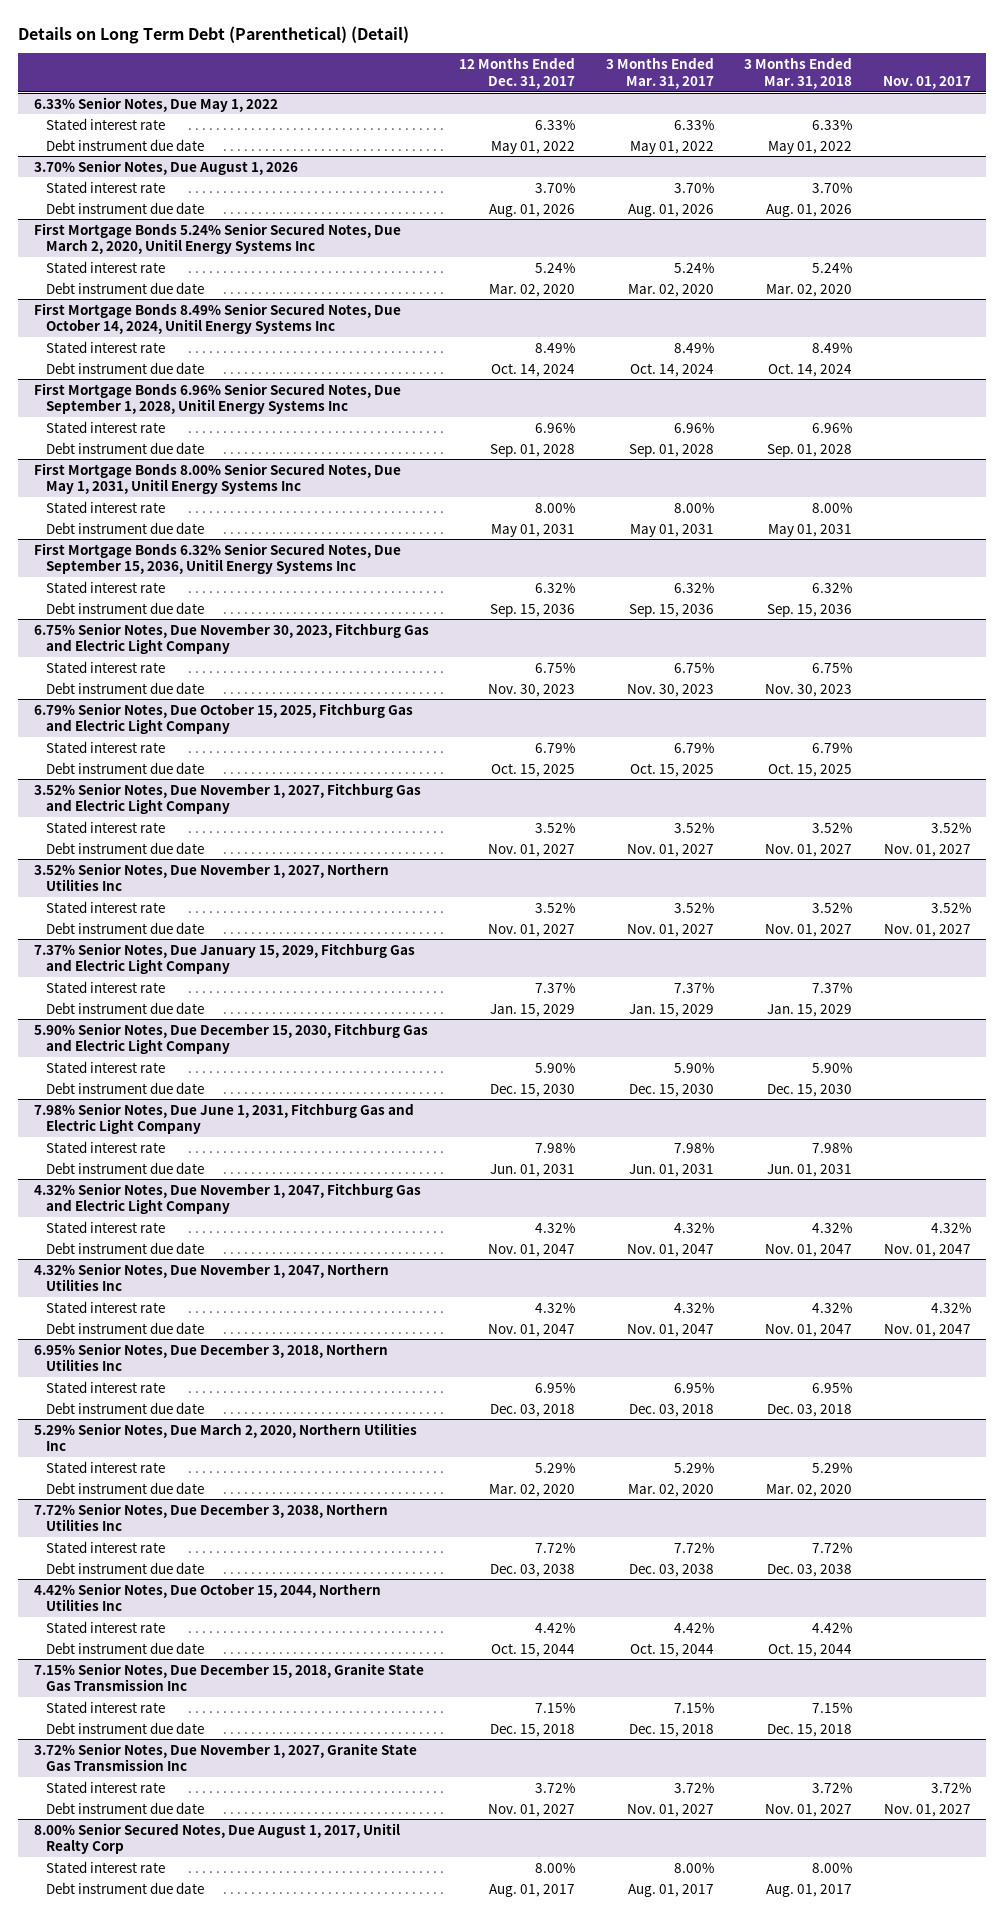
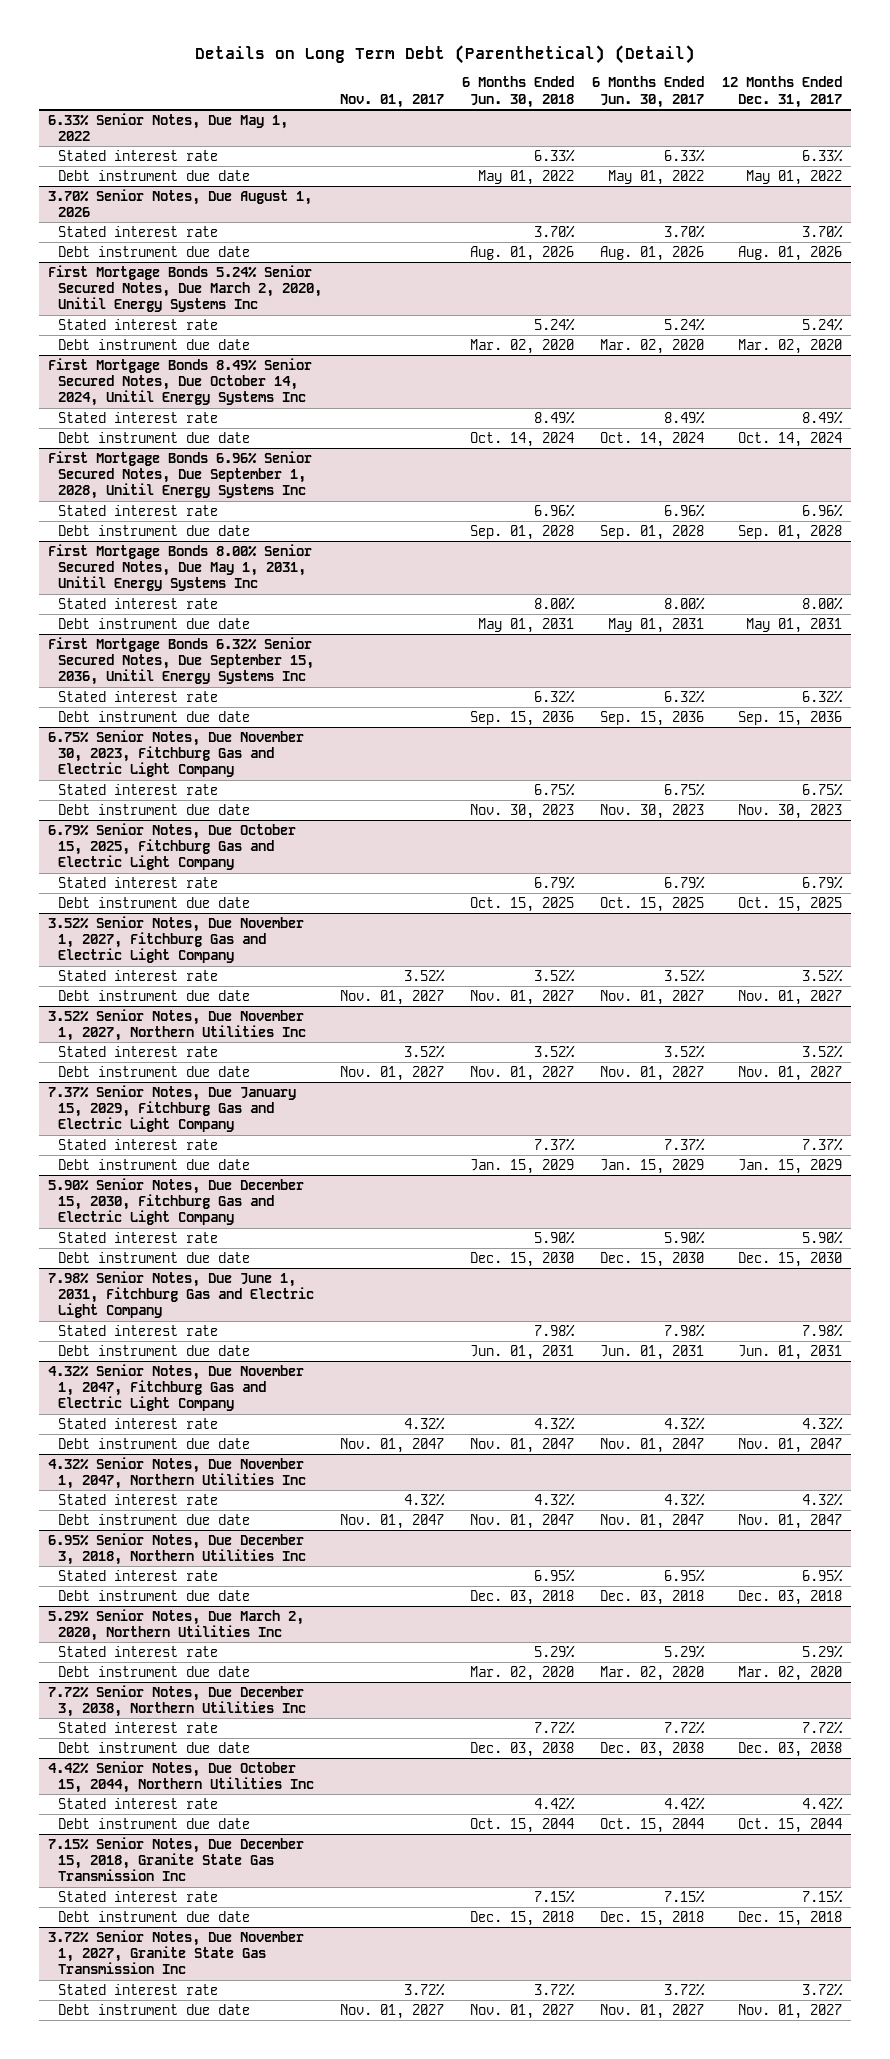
- | 12 Months Ended Dec. 31, 2017 | 3 Months Ended Mar. 31, 2017 | 3 Months Ended Mar. 31, 2018 | Nov. 01, 2017
+ | Nov. 01, 2017 | 6 Months Ended Jun. 30, 2018 | 6 Months Ended Jun. 30, 2017 | 12 Months Ended Dec. 31, 2017
- 8.00% Senior Secured Notes, Due August 1, 2017, Unitil Realty Corp
- Stated interest rate | 8.00% | 8.00% | 8.00% |
- Debt instrument due date | Aug. 01, 2017 | Aug. 01, 2017 | Aug. 01, 2017 |

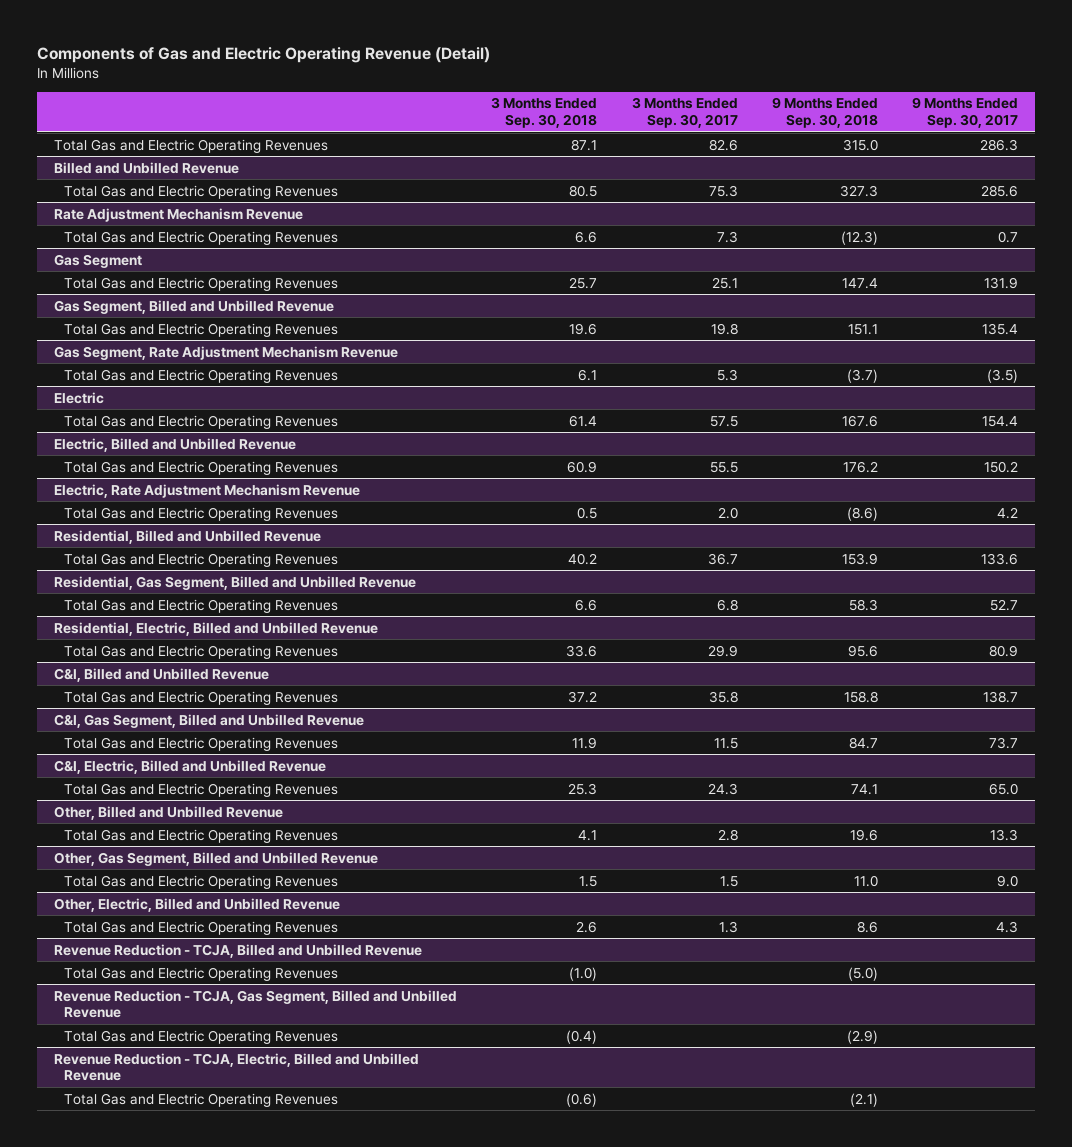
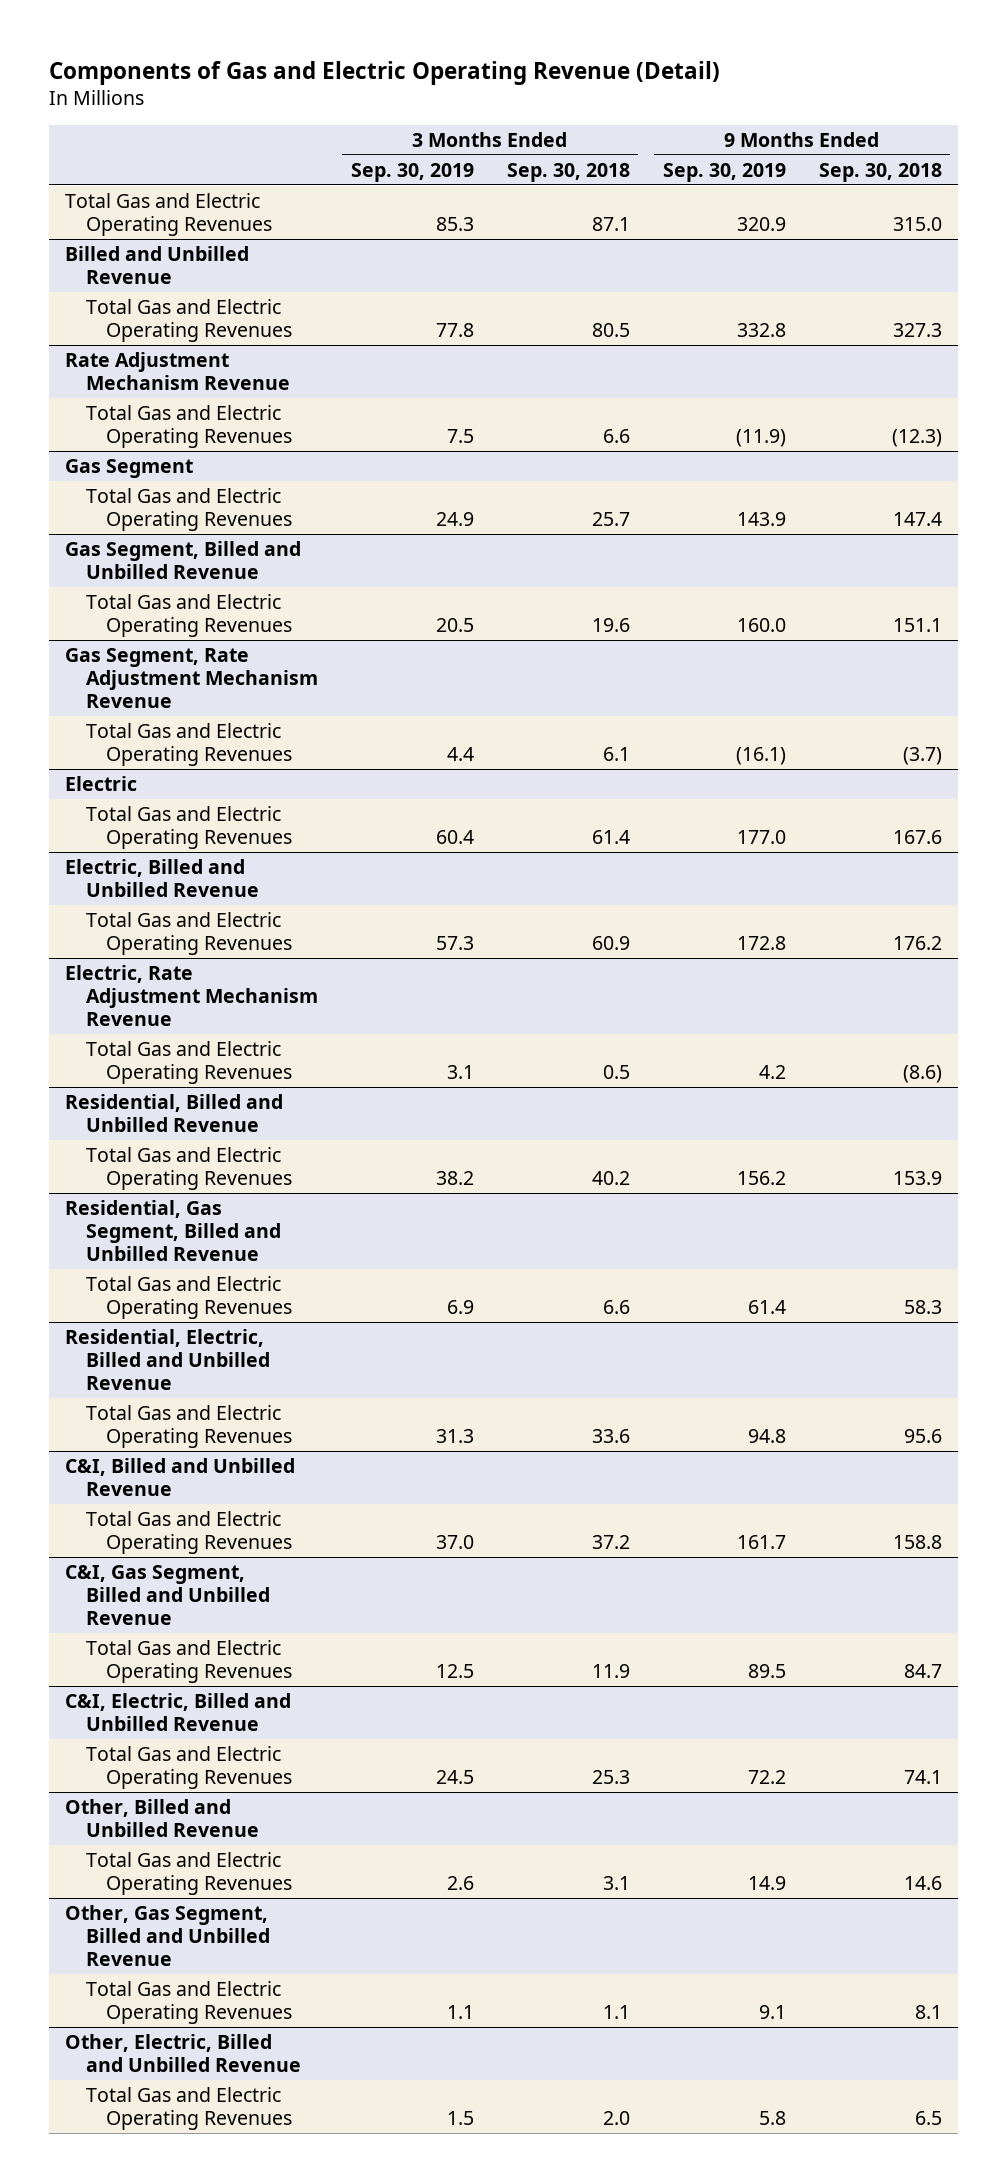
- | 3 Months Ended Sep. 30, 2018 | 3 Months Ended Sep. 30, 2017 | 9 Months Ended Sep. 30, 2018 | 9 Months Ended Sep. 30, 2017
+ | 3 Months Ended Sep. 30, 2019 | 3 Months Ended Sep. 30, 2018 | 9 Months Ended Sep. 30, 2019 | 9 Months Ended Sep. 30, 2018
@ Other, Billed and Unbilled Revenue
- Total Gas and Electric Operating Revenues | 4.1 | 2.8 | 19.6 | 13.3
+ Total Gas and Electric Operating Revenues | 2.6 | 3.1 | 14.9 | 14.6
@ Other, Gas Segment, Billed and Unbilled Revenue
- Total Gas and Electric Operating Revenues | 1.5 | 1.5 | 11.0 | 9.0
+ Total Gas and Electric Operating Revenues | 1.1 | 1.1 | 9.1 | 8.1
@ Other, Electric, Billed and Unbilled Revenue
- Total Gas and Electric Operating Revenues | 2.6 | 1.3 | 8.6 | 4.3
- Revenue Reduction - TCJA, Billed and Unbilled Revenue
- Total Gas and Electric Operating Revenues | (1.0) | | (5.0) |
- Revenue Reduction - TCJA, Gas Segment, Billed and Unbilled Revenue
- Total Gas and Electric Operating Revenues | (0.4) | | (2.9) |
- Revenue Reduction - TCJA, Electric, Billed and Unbilled Revenue
- Total Gas and Electric Operating Revenues | (0.6) | | (2.1) |
@ Other, Electric, Billed and Unbilled Revenue
+ Total Gas and Electric Operating Revenues | 1.5 | 2.0 | 5.8 | 6.5

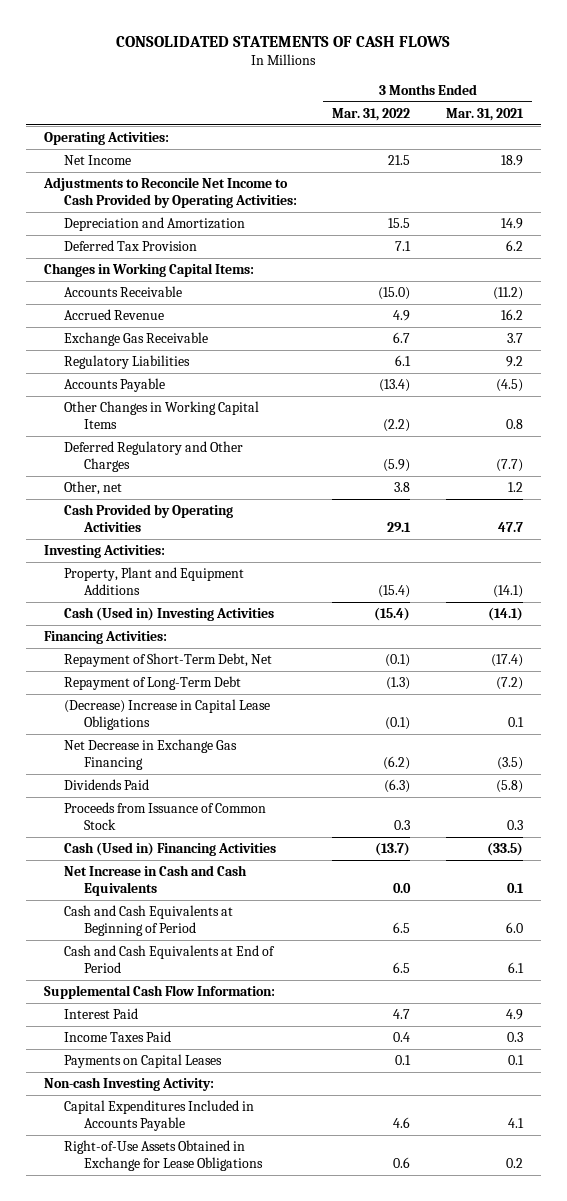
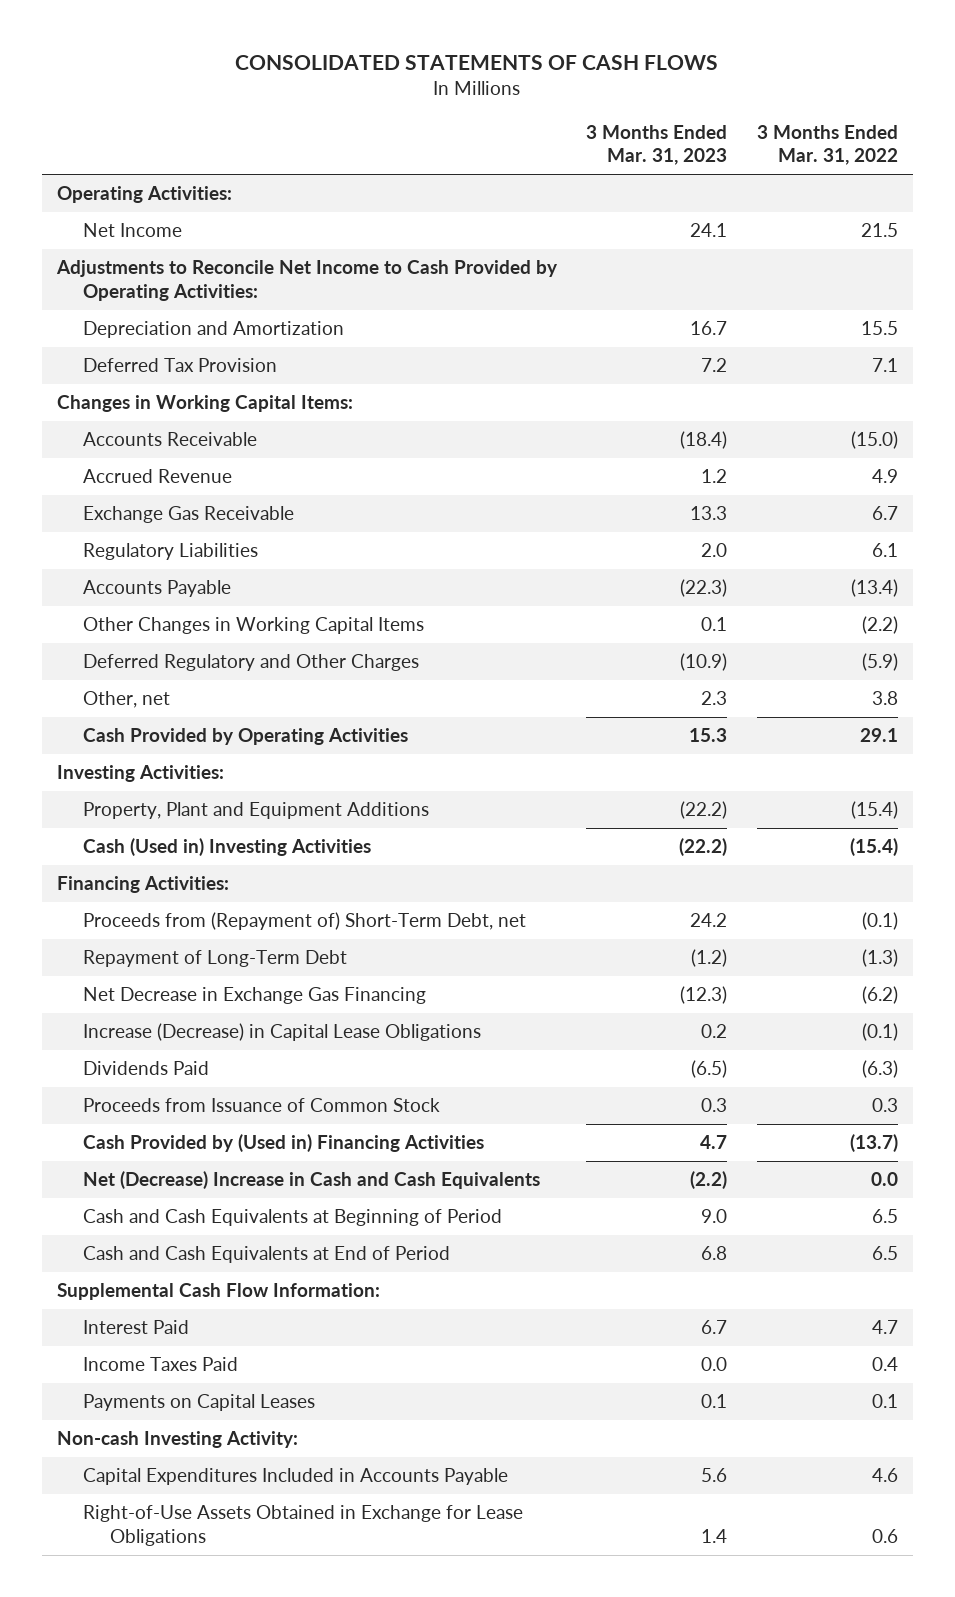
- | 3 Months Ended Mar. 31, 2022 | 3 Months Ended Mar. 31, 2021
+ | 3 Months Ended Mar. 31, 2023 | 3 Months Ended Mar. 31, 2022
- Repayment of Short-Term Debt, Net | (0.1) | (17.4)
+ Proceeds from (Repayment of) Short-Term Debt, net | 24.2 | (0.1)
- (Decrease) Increase in Capital Lease Obligations | (0.1) | 0.1
+ Increase (Decrease) in Capital Lease Obligations | 0.2 | (0.1)
- Cash (Used in) Financing Activities | (13.7) | (33.5)
- Net Increase in Cash and Cash Equivalents | 0.0 | 0.1
+ Cash Provided by (Used in) Financing Activities | 4.7 | (13.7)
+ Net (Decrease) Increase in Cash and Cash Equivalents | (2.2) | 0.0

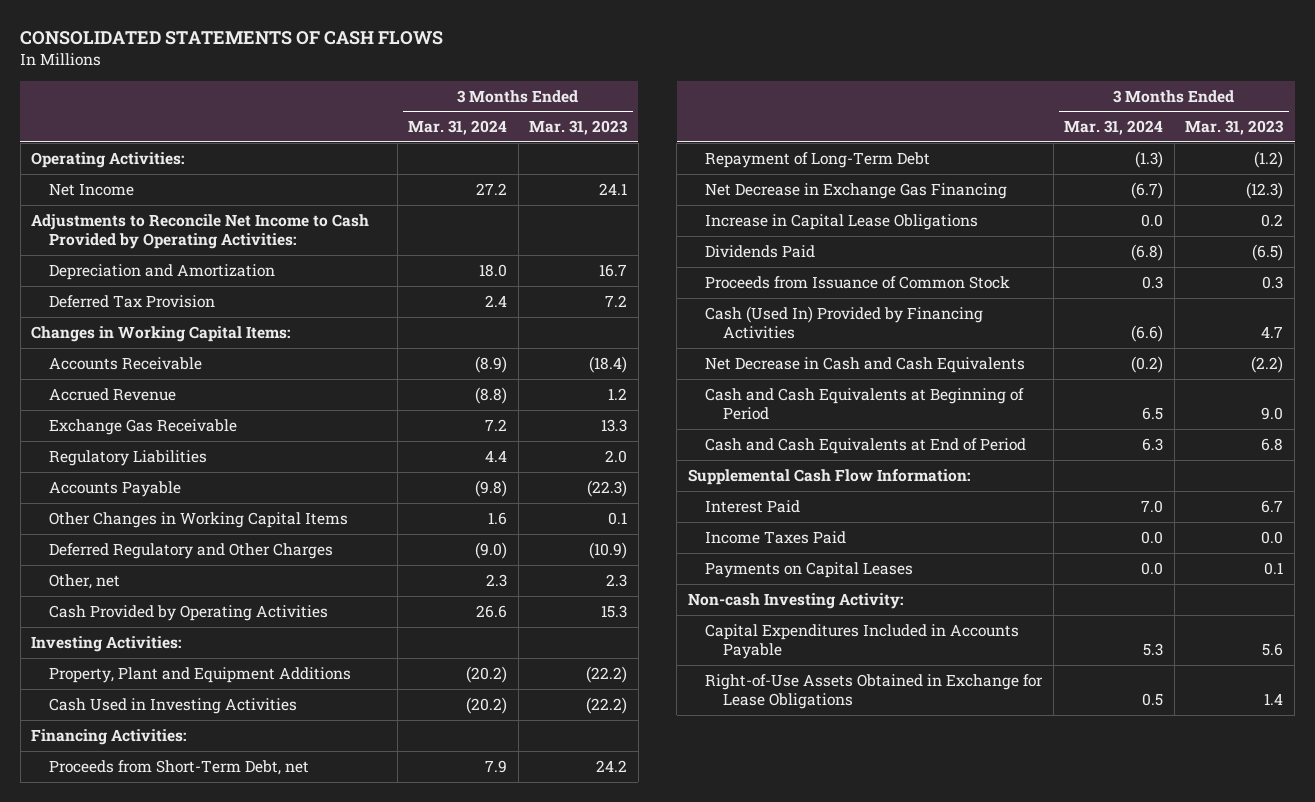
- | 3 Months Ended Mar. 31, 2023 | 3 Months Ended Mar. 31, 2022
+ | 3 Months Ended Mar. 31, 2024 | 3 Months Ended Mar. 31, 2023
- Cash (Used in) Investing Activities | (22.2) | (15.4)
+ Cash Used in Investing Activities | (20.2) | (22.2)
- Proceeds from (Repayment of) Short-Term Debt, net | 24.2 | (0.1)
+ Proceeds from Short-Term Debt, net | 7.9 | 24.2
- Increase (Decrease) in Capital Lease Obligations | 0.2 | (0.1)
+ Increase in Capital Lease Obligations | 0.0 | 0.2
- Cash Provided by (Used in) Financing Activities | 4.7 | (13.7)
- Net (Decrease) Increase in Cash and Cash Equivalents | (2.2) | 0.0
+ Cash (Used In) Provided by Financing Activities | (6.6) | 4.7
+ Net Decrease in Cash and Cash Equivalents | (0.2) | (2.2)

